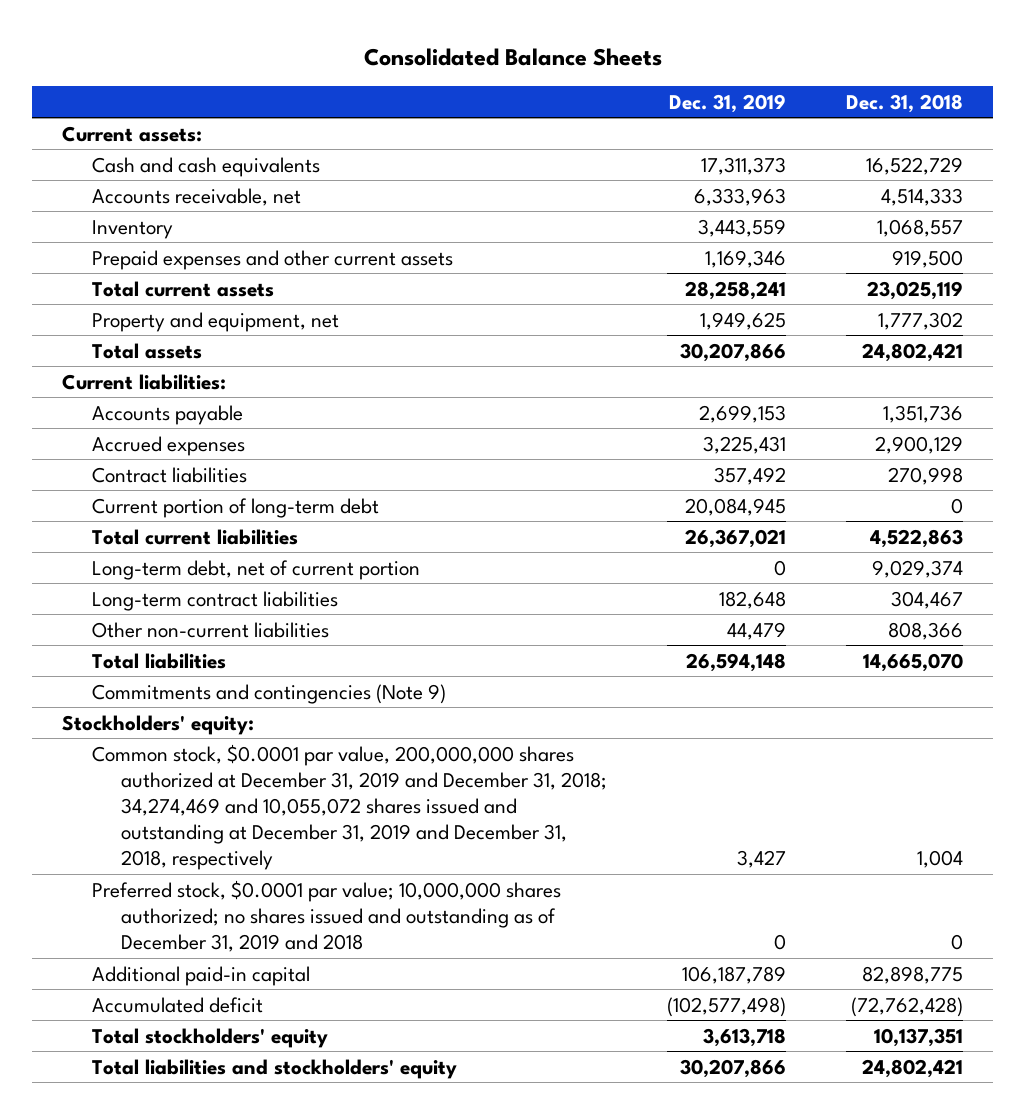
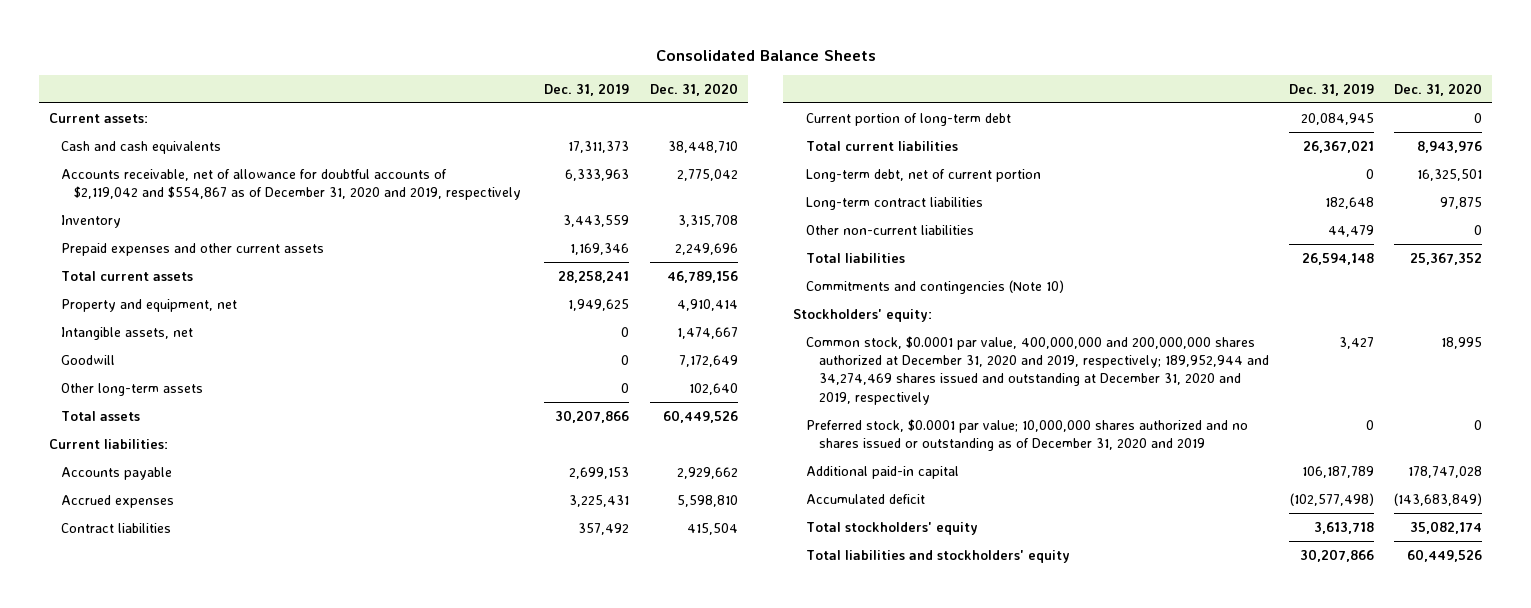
- | Dec. 31, 2019 | Dec. 31, 2018
+ | Dec. 31, 2019 | Dec. 31, 2020
- Accounts receivable, net | 6,333,963 | 4,514,333
+ Accounts receivable, net of allowance for doubtful accounts of $2,119,042 and $554,867 as of December 31, 2020 and 2019, respectively | 6,333,963 | 2,775,042
+ Intangible assets, net | 0 | 1,474,667
+ Goodwill | 0 | 7,172,649
+ Other long-term assets | 0 | 102,640
- Commitments and contingencies (Note 9)
+ Commitments and contingencies (Note 10)
- Common stock, $0.0001 par value, 200,000,000 shares authorized at December 31, 2019 and December 31, 2018; 34,274,469 and 10,055,072 shares issued and outstanding at December 31, 2019 and December 31, 2018, respectively | 3,427 | 1,004
- Preferred stock, $0.0001 par value; 10,000,000 shares authorized; no shares issued and outstanding as of December 31, 2019 and 2018 | 0 | 0
+ Common stock, $0.0001 par value, 400,000,000 and 200,000,000 shares authorized at December 31, 2020 and 2019, respectively; 189,952,944 and 34,274,469 shares issued and outstanding at December 31, 2020 and 2019, respectively | 3,427 | 18,995
+ Preferred stock, $0.0001 par value; 10,000,000 shares authorized and no shares issued or outstanding as of December 31, 2020 and 2019 | 0 | 0

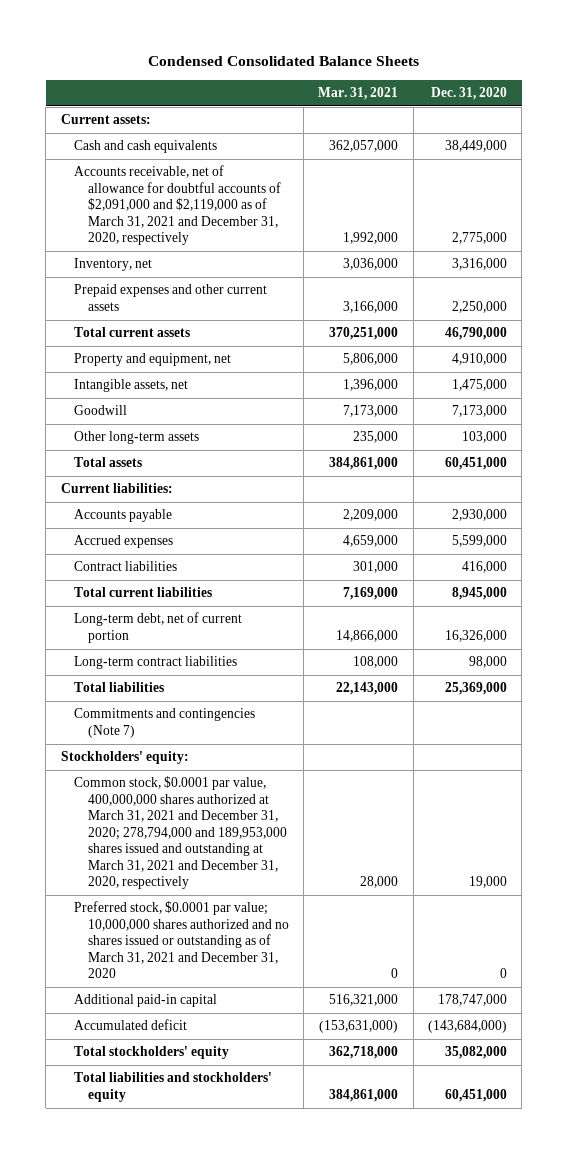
- Consolidated Balance Sheets
+ Condensed Consolidated Balance Sheets
- | Dec. 31, 2019 | Dec. 31, 2020
+ | Mar. 31, 2021 | Dec. 31, 2020
- Cash and cash equivalents | 17,311,373 | 38,448,710
- Accounts receivable, net of allowance for doubtful accounts of $2,119,042 and $554,867 as of December 31, 2020 and 2019, respectively | 6,333,963 | 2,775,042
- Inventory | 3,443,559 | 3,315,708
- Prepaid expenses and other current assets | 1,169,346 | 2,249,696
- Total current assets | 28,258,241 | 46,789,156
- Property and equipment, net | 1,949,625 | 4,910,414
- Intangible assets, net | 0 | 1,474,667
- Goodwill | 0 | 7,172,649
- Other long-term assets | 0 | 102,640
- Total assets | 30,207,866 | 60,449,526
+ Cash and cash equivalents | 362,057,000 | 38,449,000
+ Accounts receivable, net of allowance for doubtful accounts of $2,091,000 and $2,119,000 as of March 31, 2021 and December 31, 2020, respectively | 1,992,000 | 2,775,000
+ Inventory, net | 3,036,000 | 3,316,000
+ Prepaid expenses and other current assets | 3,166,000 | 2,250,000
+ Total current assets | 370,251,000 | 46,790,000
+ Property and equipment, net | 5,806,000 | 4,910,000
+ Intangible assets, net | 1,396,000 | 1,475,000
+ Goodwill | 7,173,000 | 7,173,000
+ Other long-term assets | 235,000 | 103,000
+ Total assets | 384,861,000 | 60,451,000
- Accounts payable | 2,699,153 | 2,929,662
- Accrued expenses | 3,225,431 | 5,598,810
- Contract liabilities | 357,492 | 415,504
- Current portion of long-term debt | 20,084,945 | 0
- Total current liabilities | 26,367,021 | 8,943,976
- Long-term debt, net of current portion | 0 | 16,325,501
- Long-term contract liabilities | 182,648 | 97,875
- Other non-current liabilities | 44,479 | 0
- Total liabilities | 26,594,148 | 25,367,352
- Commitments and contingencies (Note 10)
+ Accounts payable | 2,209,000 | 2,930,000
+ Accrued expenses | 4,659,000 | 5,599,000
+ Contract liabilities | 301,000 | 416,000
+ Total current liabilities | 7,169,000 | 8,945,000
+ Long-term debt, net of current portion | 14,866,000 | 16,326,000
+ Long-term contract liabilities | 108,000 | 98,000
+ Total liabilities | 22,143,000 | 25,369,000
+ Commitments and contingencies (Note 7)
- Common stock, $0.0001 par value, 400,000,000 and 200,000,000 shares authorized at December 31, 2020 and 2019, respectively; 189,952,944 and 34,274,469 shares issued and outstanding at December 31, 2020 and 2019, respectively | 3,427 | 18,995
- Preferred stock, $0.0001 par value; 10,000,000 shares authorized and no shares issued or outstanding as of December 31, 2020 and 2019 | 0 | 0
- Additional paid-in capital | 106,187,789 | 178,747,028
- Accumulated deficit | (102,577,498) | (143,683,849)
- Total stockholders' equity | 3,613,718 | 35,082,174
- Total liabilities and stockholders' equity | 30,207,866 | 60,449,526
+ Common stock, $0.0001 par value, 400,000,000 shares authorized at March 31, 2021 and December 31, 2020; 278,794,000 and 189,953,000 shares issued and outstanding at March 31, 2021 and December 31, 2020, respectively | 28,000 | 19,000
+ Preferred stock, $0.0001 par value; 10,000,000 shares authorized and no shares issued or outstanding as of March 31, 2021 and December 31, 2020 | 0 | 0
+ Additional paid-in capital | 516,321,000 | 178,747,000
+ Accumulated deficit | (153,631,000) | (143,684,000)
+ Total stockholders' equity | 362,718,000 | 35,082,000
+ Total liabilities and stockholders' equity | 384,861,000 | 60,451,000

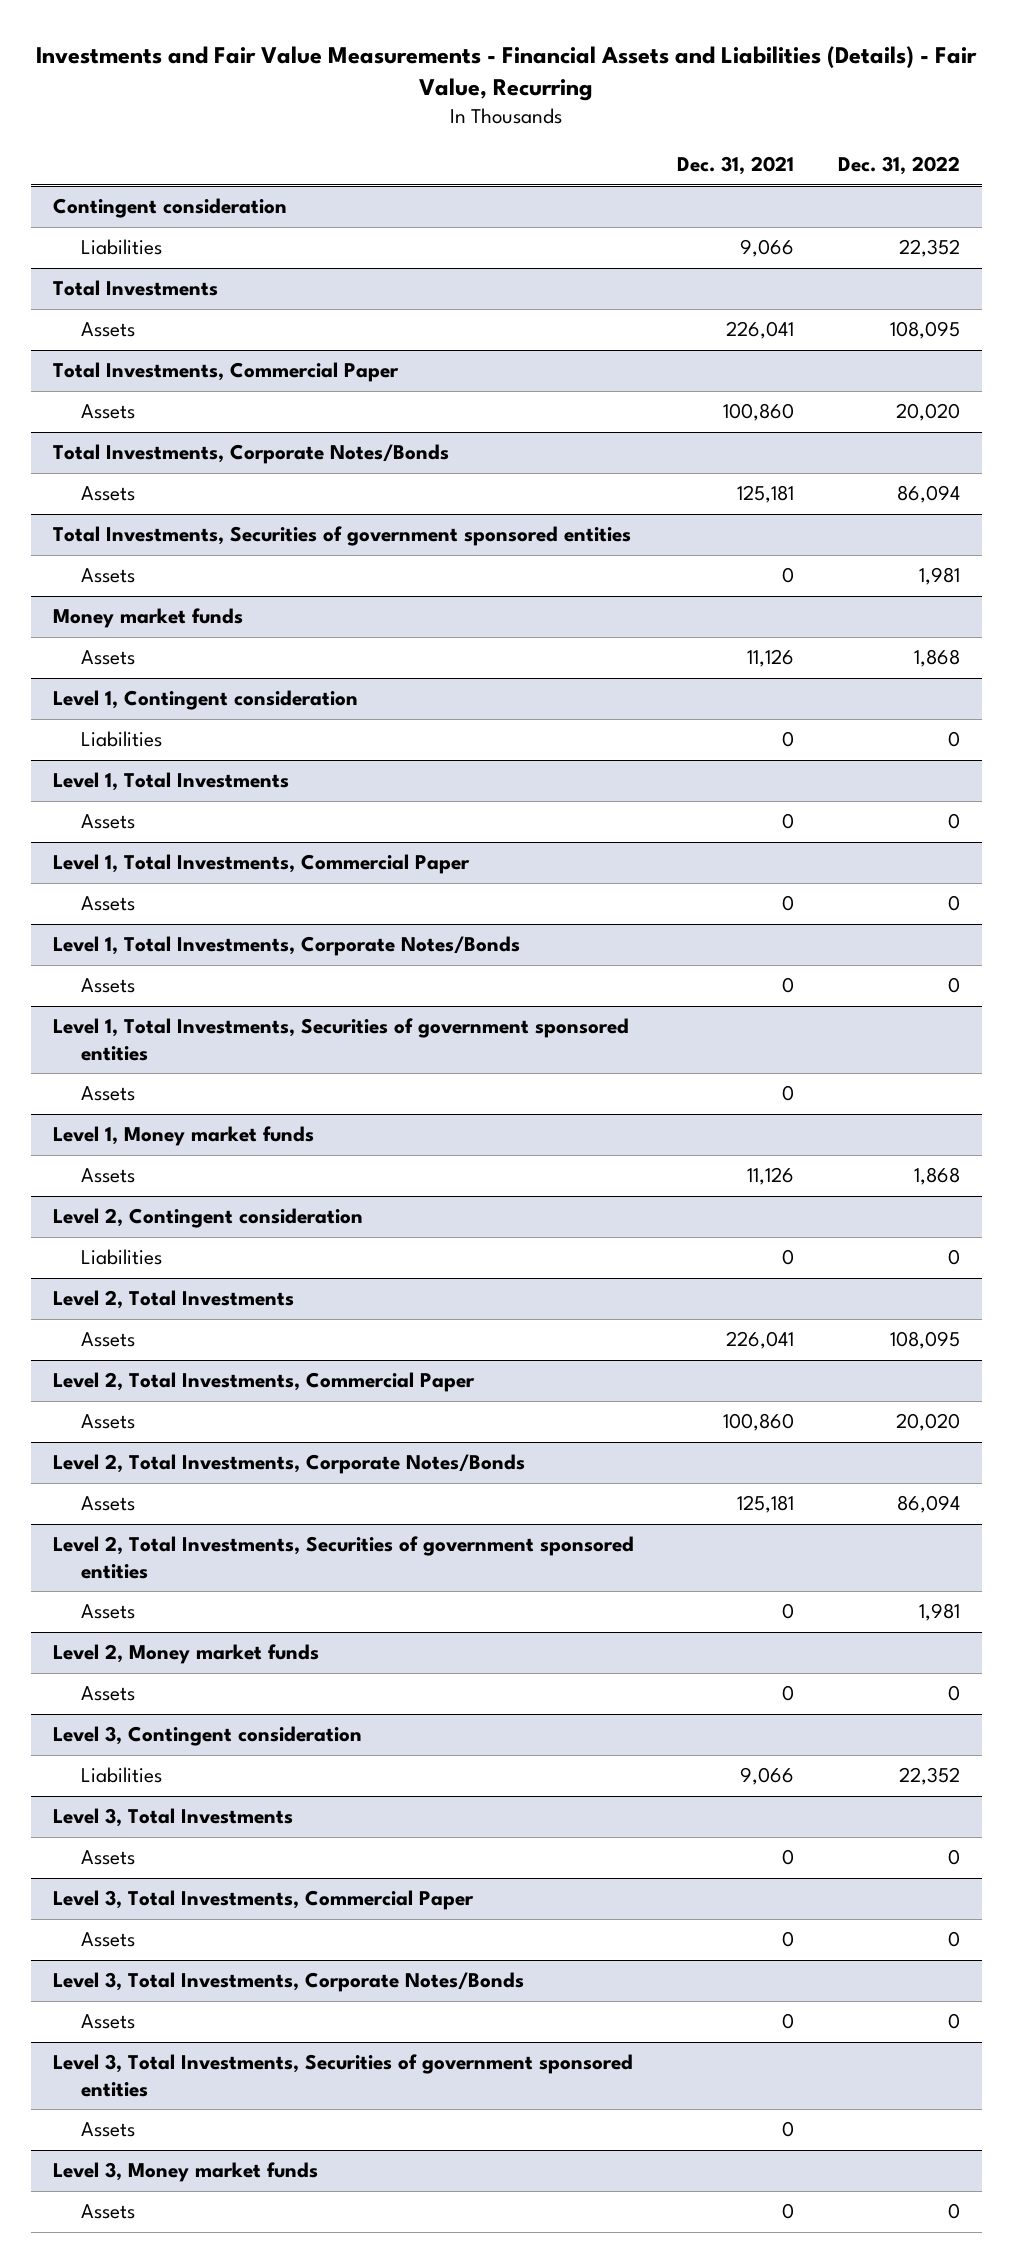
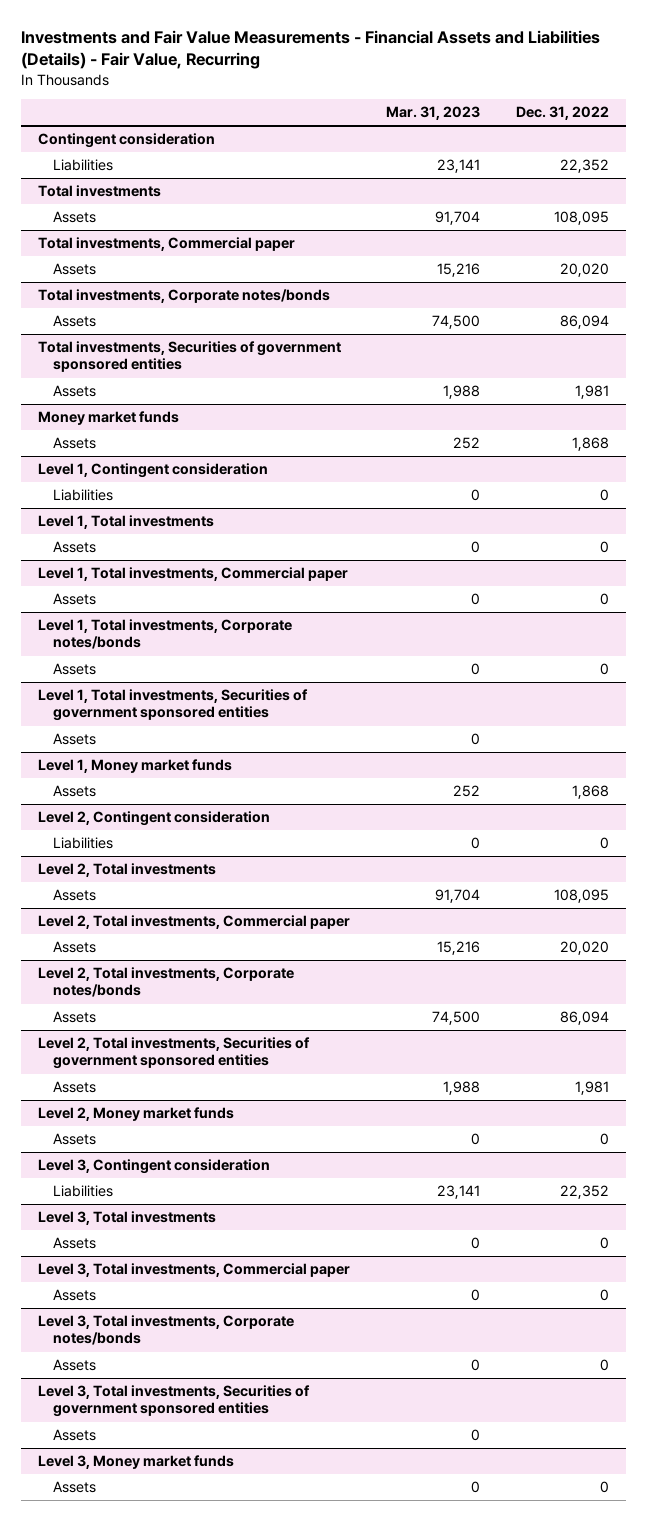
- | Dec. 31, 2021 | Dec. 31, 2022
+ | Mar. 31, 2023 | Dec. 31, 2022
- Total Investments
+ Total investments
- Total Investments, Commercial Paper
+ Total investments, Commercial paper
- Total Investments, Corporate Notes/Bonds
+ Total investments, Corporate notes/bonds
- Total Investments, Securities of government sponsored entities
+ Total investments, Securities of government sponsored entities
- Level 1, Total Investments
+ Level 1, Total investments
- Level 1, Total Investments, Commercial Paper
+ Level 1, Total investments, Commercial paper
- Level 1, Total Investments, Corporate Notes/Bonds
+ Level 1, Total investments, Corporate notes/bonds
- Level 1, Total Investments, Securities of government sponsored entities
+ Level 1, Total investments, Securities of government sponsored entities
- Level 2, Total Investments
+ Level 2, Total investments
- Level 2, Total Investments, Commercial Paper
+ Level 2, Total investments, Commercial paper
- Level 2, Total Investments, Corporate Notes/Bonds
+ Level 2, Total investments, Corporate notes/bonds
- Level 2, Total Investments, Securities of government sponsored entities
+ Level 2, Total investments, Securities of government sponsored entities
- Level 3, Total Investments
+ Level 3, Total investments
- Level 3, Total Investments, Commercial Paper
+ Level 3, Total investments, Commercial paper
- Level 3, Total Investments, Corporate Notes/Bonds
+ Level 3, Total investments, Corporate notes/bonds
- Level 3, Total Investments, Securities of government sponsored entities
+ Level 3, Total investments, Securities of government sponsored entities

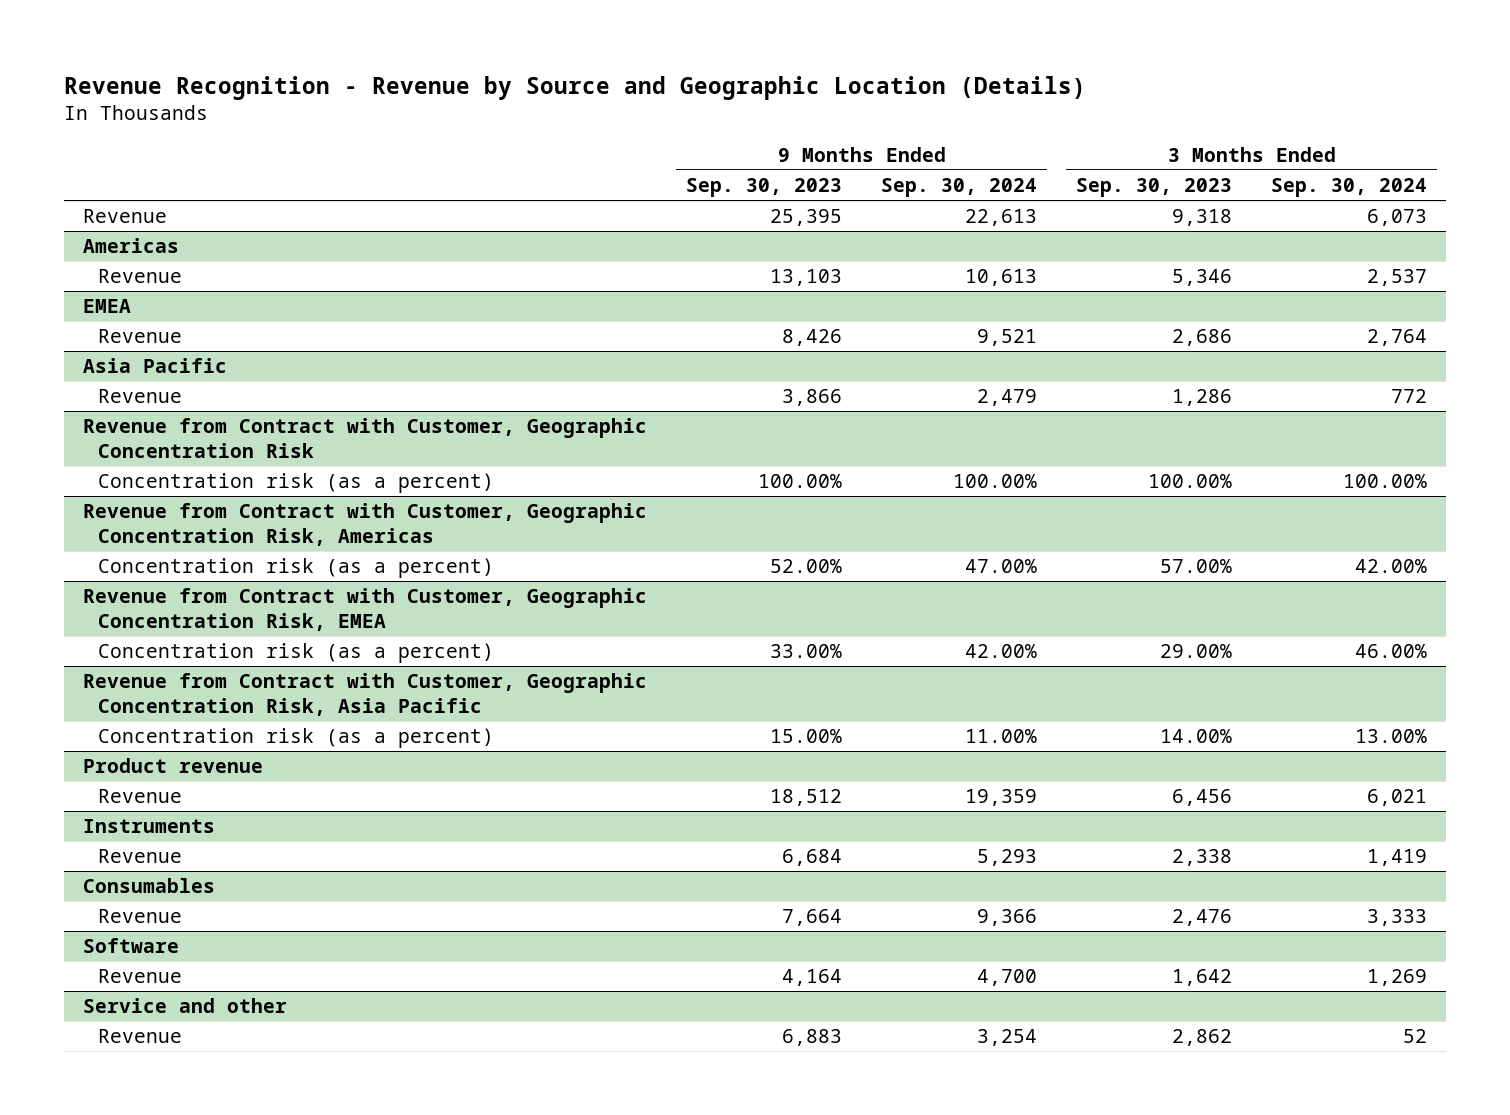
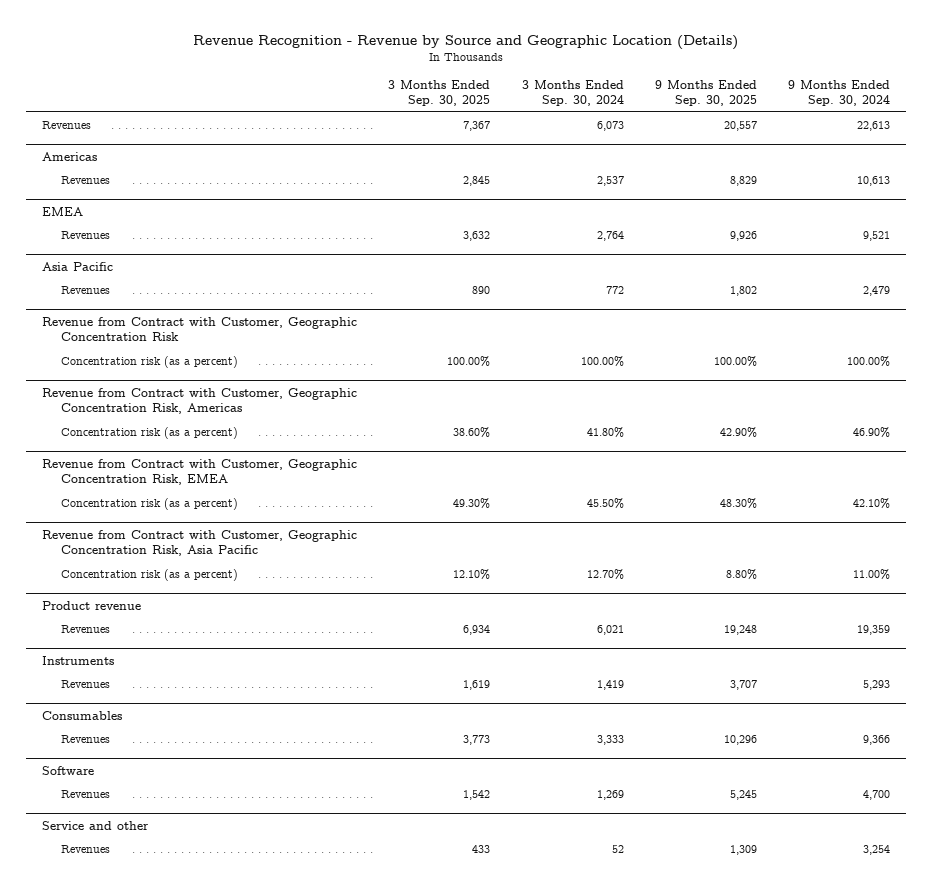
- | 9 Months Ended Sep. 30, 2023 | 9 Months Ended Sep. 30, 2024 | 3 Months Ended Sep. 30, 2023 | 3 Months Ended Sep. 30, 2024
+ | 3 Months Ended Sep. 30, 2025 | 3 Months Ended Sep. 30, 2024 | 9 Months Ended Sep. 30, 2025 | 9 Months Ended Sep. 30, 2024
- Revenue | 25,395 | 22,613 | 9,318 | 6,073
+ Revenues | 7,367 | 6,073 | 20,557 | 22,613
@ Americas
- Revenue | 13,103 | 10,613 | 5,346 | 2,537
+ Revenues | 2,845 | 2,537 | 8,829 | 10,613
@ EMEA
- Revenue | 8,426 | 9,521 | 2,686 | 2,764
+ Revenues | 3,632 | 2,764 | 9,926 | 9,521
@ Asia Pacific
- Revenue | 3,866 | 2,479 | 1,286 | 772
+ Revenues | 890 | 772 | 1,802 | 2,479
@ Revenue from Contract with Customer, Geographic Concentration Risk, Americas
- Concentration risk (as a percent) | 52.00% | 47.00% | 57.00% | 42.00%
+ Concentration risk (as a percent) | 38.60% | 41.80% | 42.90% | 46.90%
@ Revenue from Contract with Customer, Geographic Concentration Risk, EMEA
- Concentration risk (as a percent) | 33.00% | 42.00% | 29.00% | 46.00%
+ Concentration risk (as a percent) | 49.30% | 45.50% | 48.30% | 42.10%
@ Revenue from Contract with Customer, Geographic Concentration Risk, Asia Pacific
- Concentration risk (as a percent) | 15.00% | 11.00% | 14.00% | 13.00%
+ Concentration risk (as a percent) | 12.10% | 12.70% | 8.80% | 11.00%
@ Product revenue
- Revenue | 18,512 | 19,359 | 6,456 | 6,021
+ Revenues | 6,934 | 6,021 | 19,248 | 19,359
@ Instruments
- Revenue | 6,684 | 5,293 | 2,338 | 1,419
+ Revenues | 1,619 | 1,419 | 3,707 | 5,293
@ Consumables
- Revenue | 7,664 | 9,366 | 2,476 | 3,333
+ Revenues | 3,773 | 3,333 | 10,296 | 9,366
@ Software
- Revenue | 4,164 | 4,700 | 1,642 | 1,269
+ Revenues | 1,542 | 1,269 | 5,245 | 4,700
@ Service and other
- Revenue | 6,883 | 3,254 | 2,862 | 52
+ Revenues | 433 | 52 | 1,309 | 3,254

